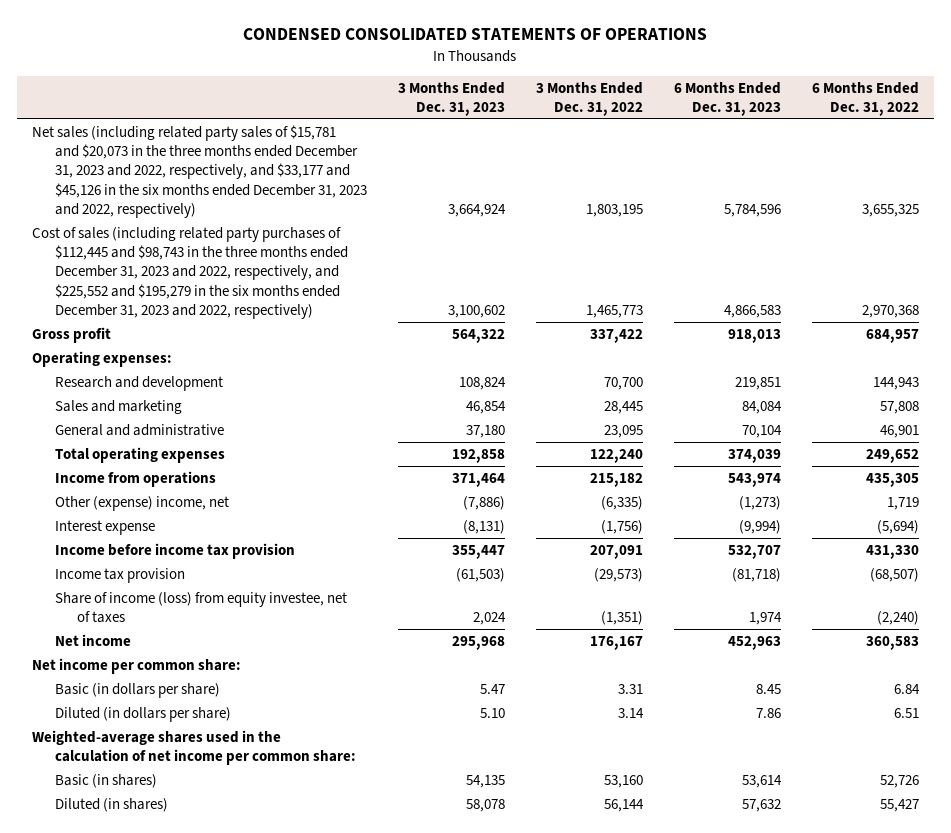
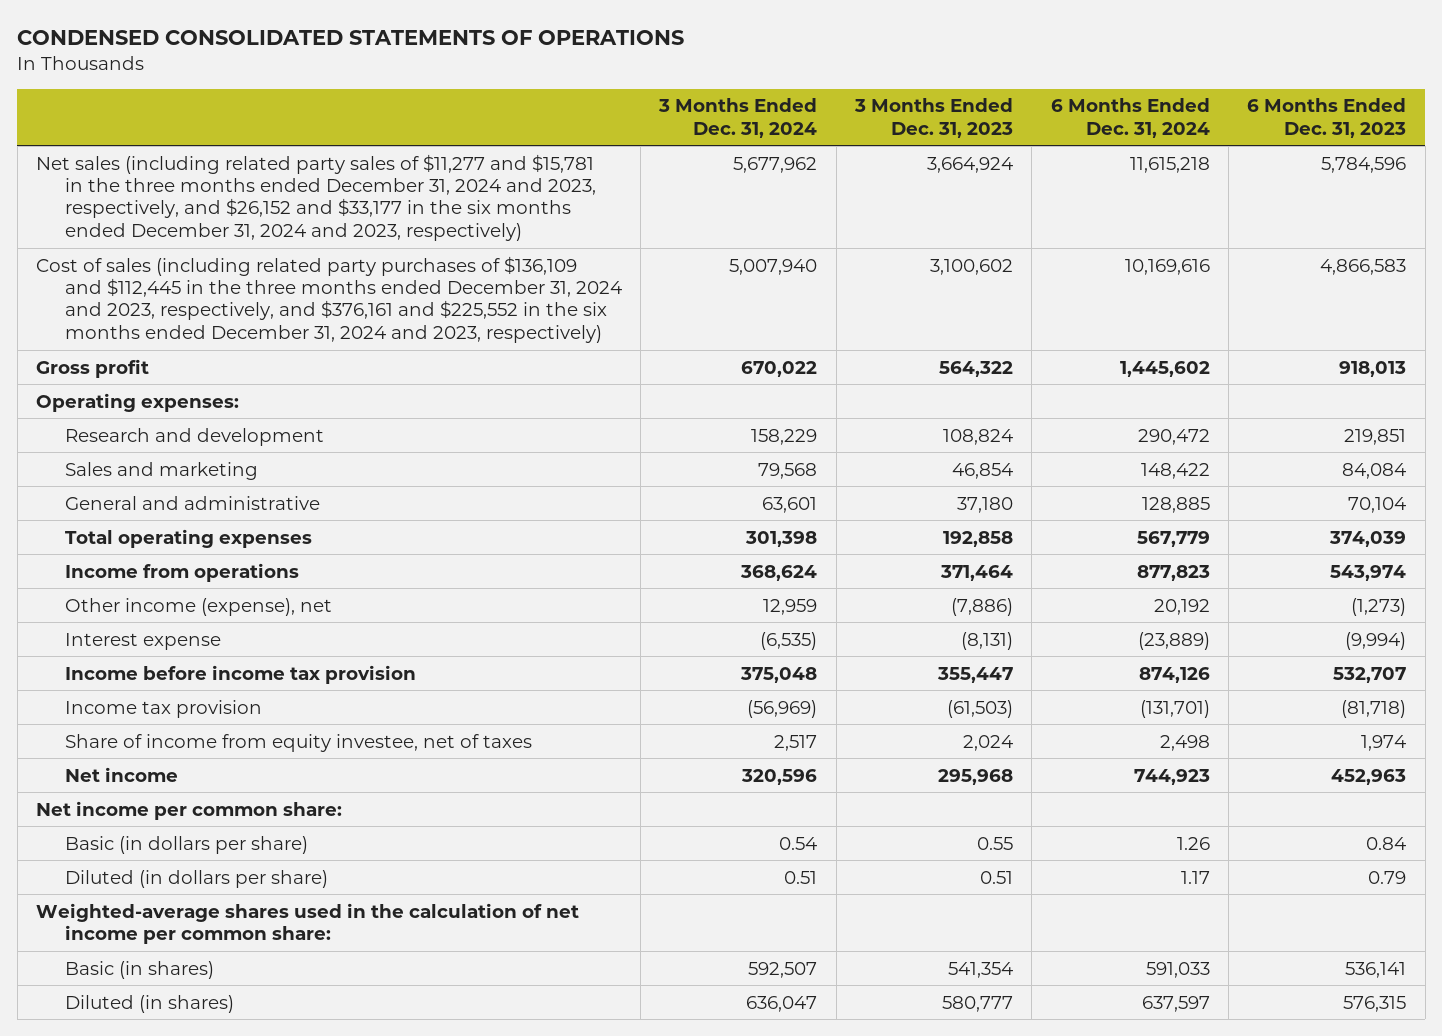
- | 3 Months Ended Dec. 31, 2023 | 3 Months Ended Dec. 31, 2022 | 6 Months Ended Dec. 31, 2023 | 6 Months Ended Dec. 31, 2022
+ | 3 Months Ended Dec. 31, 2024 | 3 Months Ended Dec. 31, 2023 | 6 Months Ended Dec. 31, 2024 | 6 Months Ended Dec. 31, 2023
- Net sales (including related party sales of $15,781 and $20,073 in the three months ended December 31, 2023 and 2022, respectively, and $33,177 and $45,126 in the six months ended December 31, 2023 and 2022, respectively) | 3,664,924 | 1,803,195 | 5,784,596 | 3,655,325
- Cost of sales (including related party purchases of $112,445 and $98,743 in the three months ended December 31, 2023 and 2022, respectively, and $225,552 and $195,279 in the six months ended December 31, 2023 and 2022, respectively) | 3,100,602 | 1,465,773 | 4,866,583 | 2,970,368
+ Net sales (including related party sales of $11,277 and $15,781 in the three months ended December 31, 2024 and 2023, respectively, and $26,152 and $33,177 in the six months ended December 31, 2024 and 2023, respectively) | 5,677,962 | 3,664,924 | 11,615,218 | 5,784,596
+ Cost of sales (including related party purchases of $136,109 and $112,445 in the three months ended December 31, 2024 and 2023, respectively, and $376,161 and $225,552 in the six months ended December 31, 2024 and 2023, respectively) | 5,007,940 | 3,100,602 | 10,169,616 | 4,866,583
- Other (expense) income, net | (7,886) | (6,335) | (1,273) | 1,719
+ Other income (expense), net | 12,959 | (7,886) | 20,192 | (1,273)
- Share of income (loss) from equity investee, net of taxes | 2,024 | (1,351) | 1,974 | (2,240)
+ Share of income from equity investee, net of taxes | 2,517 | 2,024 | 2,498 | 1,974
- Basic (in dollars per share) | 5.47 | 3.31 | 8.45 | 6.84
- Diluted (in dollars per share) | 5.10 | 3.14 | 7.86 | 6.51
+ Basic (in dollars per share) | 0.54 | 0.55 | 1.26 | 0.84
+ Diluted (in dollars per share) | 0.51 | 0.51 | 1.17 | 0.79
- Basic (in shares) | 54,135 | 53,160 | 53,614 | 52,726
- Diluted (in shares) | 58,078 | 56,144 | 57,632 | 55,427
+ Basic (in shares) | 592,507 | 541,354 | 591,033 | 536,141
+ Diluted (in shares) | 636,047 | 580,777 | 637,597 | 576,315

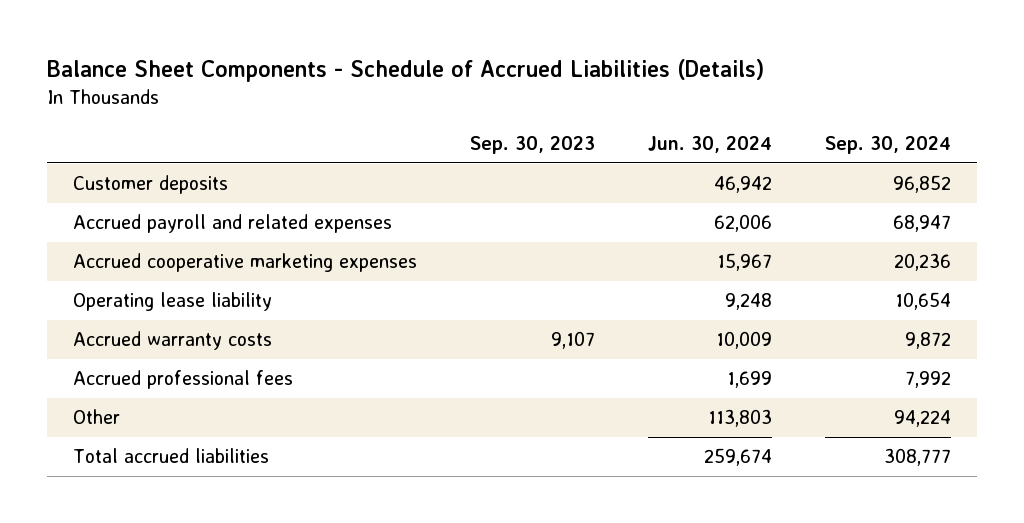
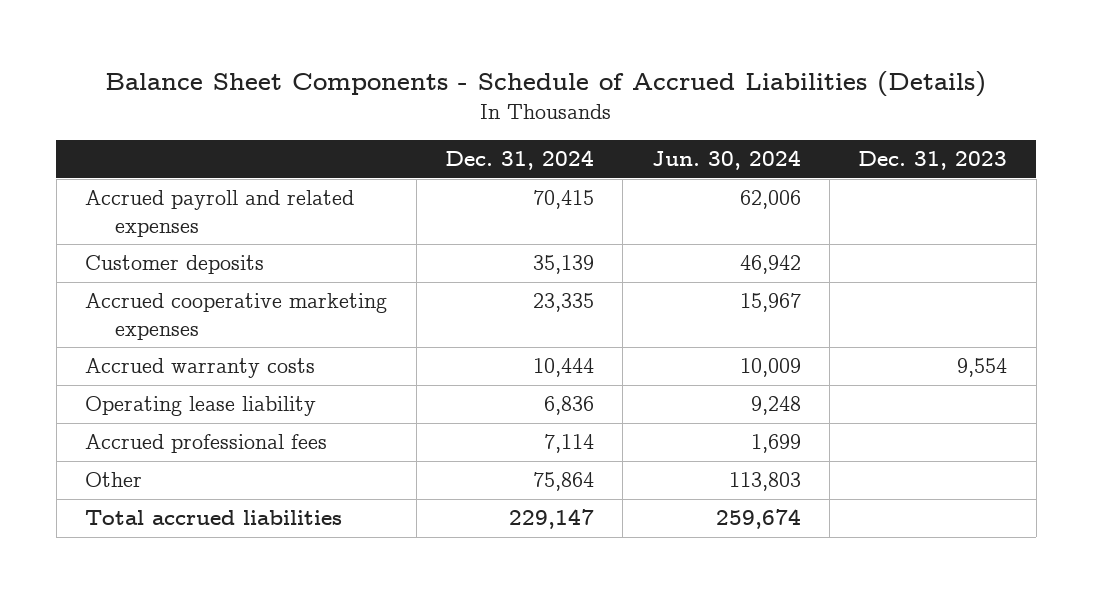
- | Sep. 30, 2023 | Jun. 30, 2024 | Sep. 30, 2024
+ | Dec. 31, 2024 | Jun. 30, 2024 | Dec. 31, 2023
moved down: Customer deposits | 35,139 | 46,942 |
moved down: Operating lease liability | 6,836 | 9,248 |

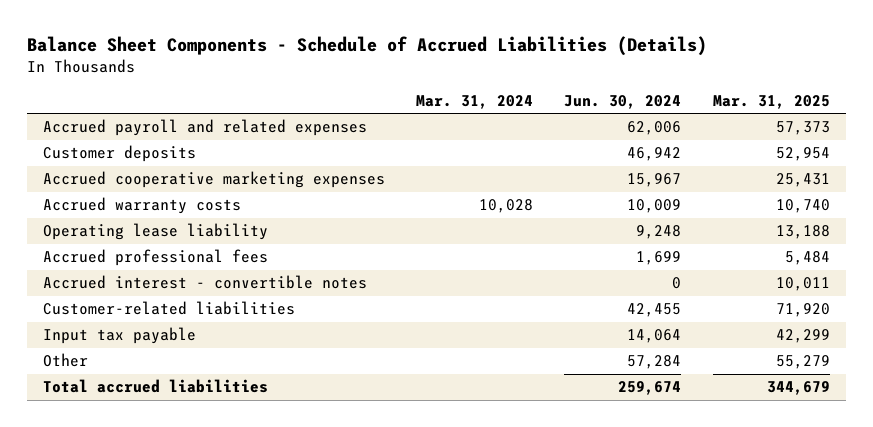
- | Dec. 31, 2024 | Jun. 30, 2024 | Dec. 31, 2023
+ | Mar. 31, 2024 | Jun. 30, 2024 | Mar. 31, 2025
- Other | 75,864 | 113,803 |
+ Accrued interest - convertible notes | | 0 | 10,011
+ Customer-related liabilities | | 42,455 | 71,920
+ Input tax payable | | 14,064 | 42,299
+ Other | | 57,284 | 55,279

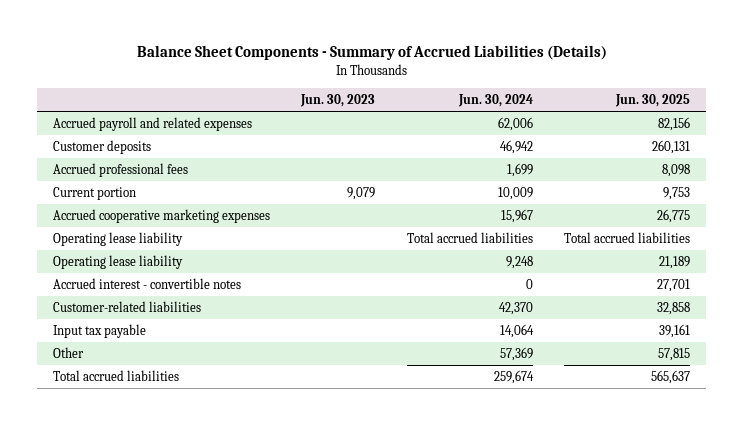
- Balance Sheet Components - Schedule of Accrued Liabilities (Details)
+ Balance Sheet Components - Summary of Accrued Liabilities (Details)
- | Mar. 31, 2024 | Jun. 30, 2024 | Mar. 31, 2025
+ | Jun. 30, 2023 | Jun. 30, 2024 | Jun. 30, 2025
moved up: Accrued professional fees | | 1,699 | 8,098
+ Current portion | 9,079 | 10,009 | 9,753
- Accrued warranty costs | 10,028 | 10,009 | 10,740
+ Operating lease liability | | Total accrued liabilities | Total accrued liabilities
- Customer-related liabilities | | 42,455 | 71,920
+ Customer-related liabilities | | 42,370 | 32,858
- Other | | 57,284 | 55,279
+ Other | | 57,369 | 57,815

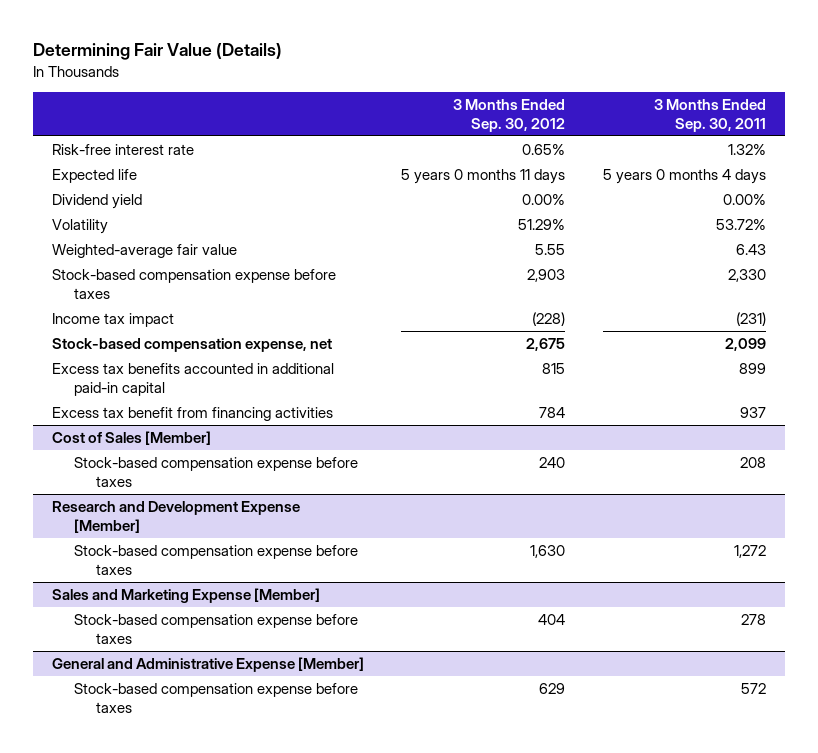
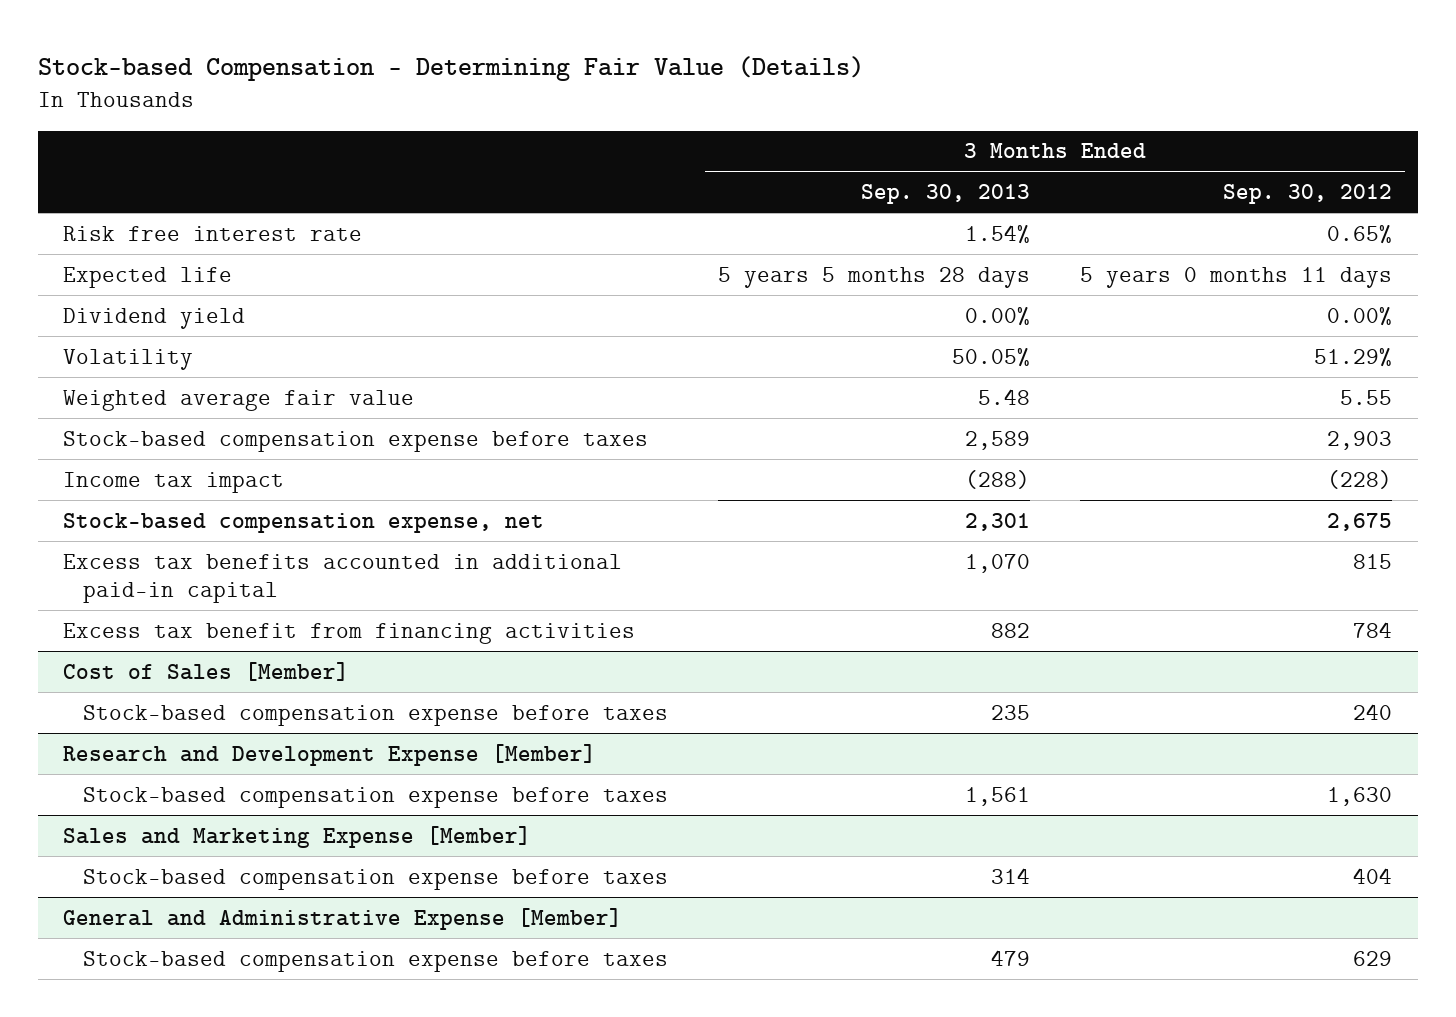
- Determining Fair Value (Details)
+ Stock-based Compensation - Determining Fair Value (Details)
- | 3 Months Ended Sep. 30, 2012 | 3 Months Ended Sep. 30, 2011
+ | 3 Months Ended Sep. 30, 2013 | 3 Months Ended Sep. 30, 2012
- Risk-free interest rate | 0.65% | 1.32%
+ Risk free interest rate | 1.54% | 0.65%
- Weighted-average fair value | 5.55 | 6.43
+ Weighted average fair value | 5.48 | 5.55

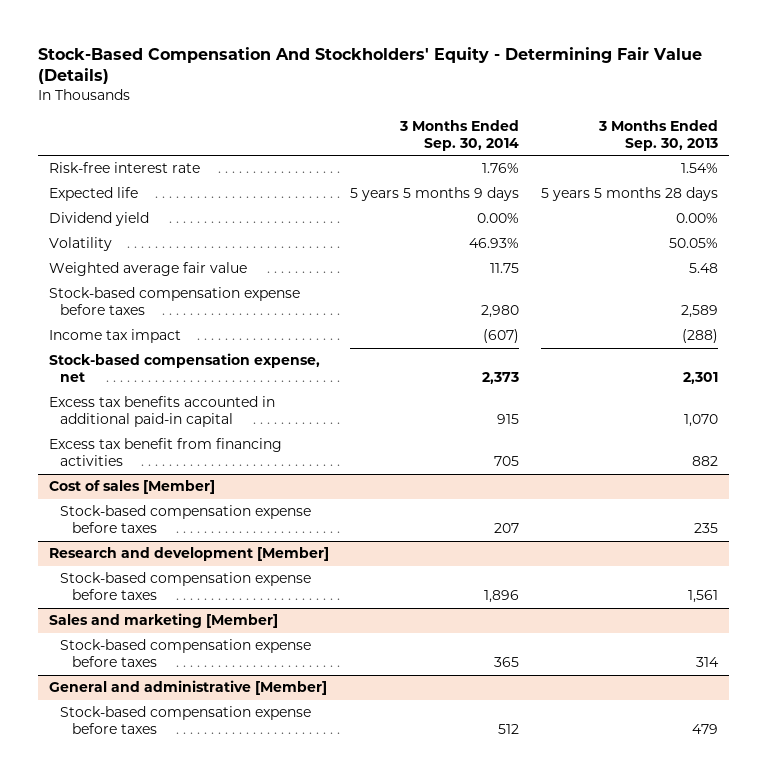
- Stock-based Compensation - Determining Fair Value (Details)
+ Stock-Based Compensation And Stockholders' Equity - Determining Fair Value (Details)
- | 3 Months Ended Sep. 30, 2013 | 3 Months Ended Sep. 30, 2012
+ | 3 Months Ended Sep. 30, 2014 | 3 Months Ended Sep. 30, 2013
- Risk free interest rate | 1.54% | 0.65%
+ Risk-free interest rate | 1.76% | 1.54%
- Cost of Sales [Member]
+ Cost of sales [Member]
- Research and Development Expense [Member]
+ Research and development [Member]
- Sales and Marketing Expense [Member]
+ Sales and marketing [Member]
- General and Administrative Expense [Member]
+ General and administrative [Member]

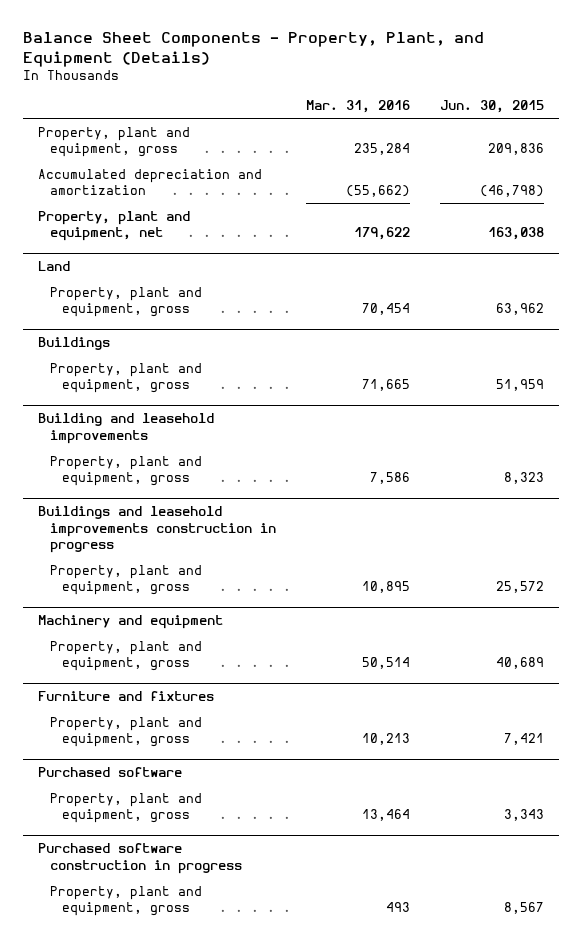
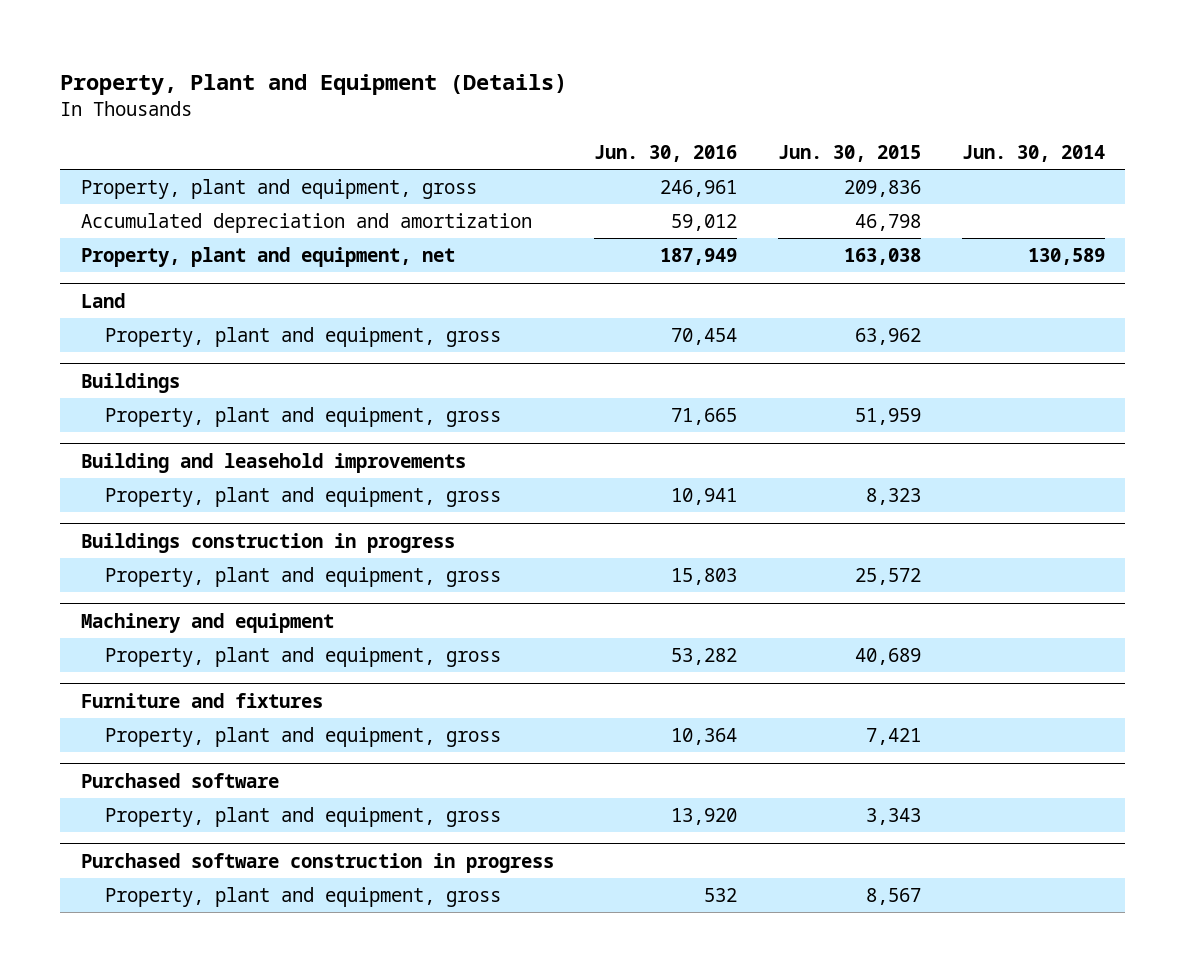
- Balance Sheet Components - Property, Plant, and Equipment (Details)
+ Property, Plant and Equipment (Details)
- | Mar. 31, 2016 | Jun. 30, 2015
+ | Jun. 30, 2016 | Jun. 30, 2015 | Jun. 30, 2014
- Accumulated depreciation and amortization | (55,662) | (46,798)
+ Accumulated depreciation and amortization | 59,012 | 46,798 |
- Buildings and leasehold improvements construction in progress
+ Buildings construction in progress

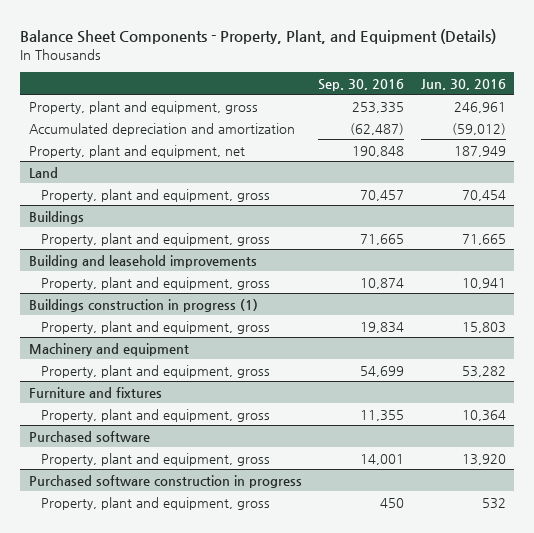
- Property, Plant and Equipment (Details)
+ Balance Sheet Components - Property, Plant, and Equipment (Details)
- | Jun. 30, 2016 | Jun. 30, 2015 | Jun. 30, 2014
+ | Sep. 30, 2016 | Jun. 30, 2016
- Accumulated depreciation and amortization | 59,012 | 46,798 |
+ Accumulated depreciation and amortization | (62,487) | (59,012)
- Buildings construction in progress
+ Buildings construction in progress (1)

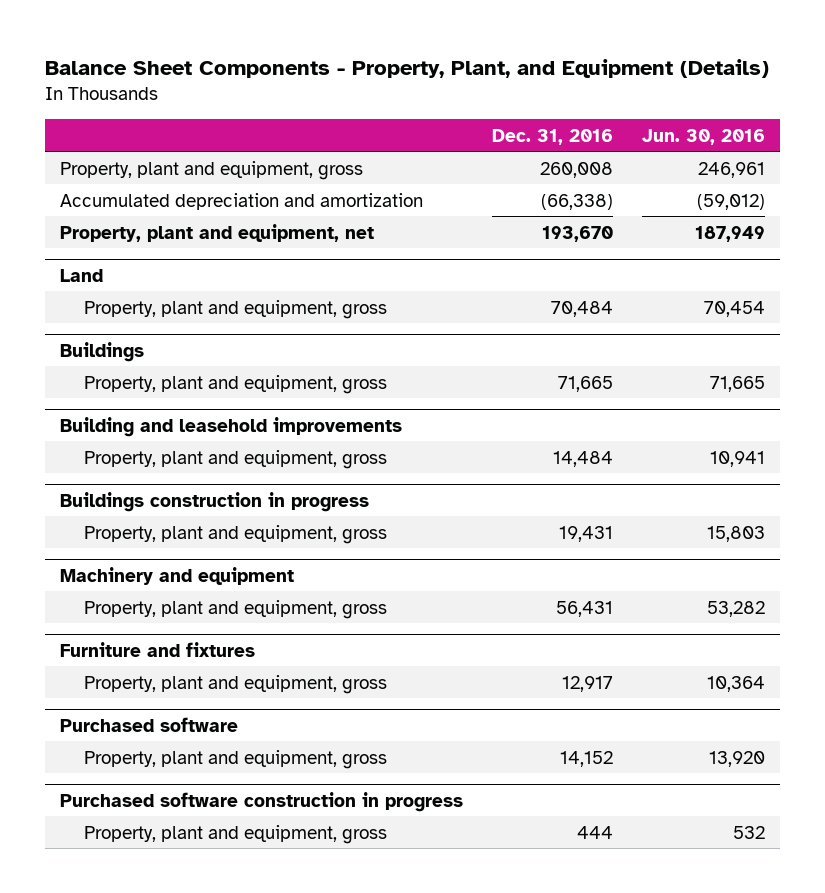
- | Sep. 30, 2016 | Jun. 30, 2016
+ | Dec. 31, 2016 | Jun. 30, 2016
- Buildings construction in progress (1)
+ Buildings construction in progress

